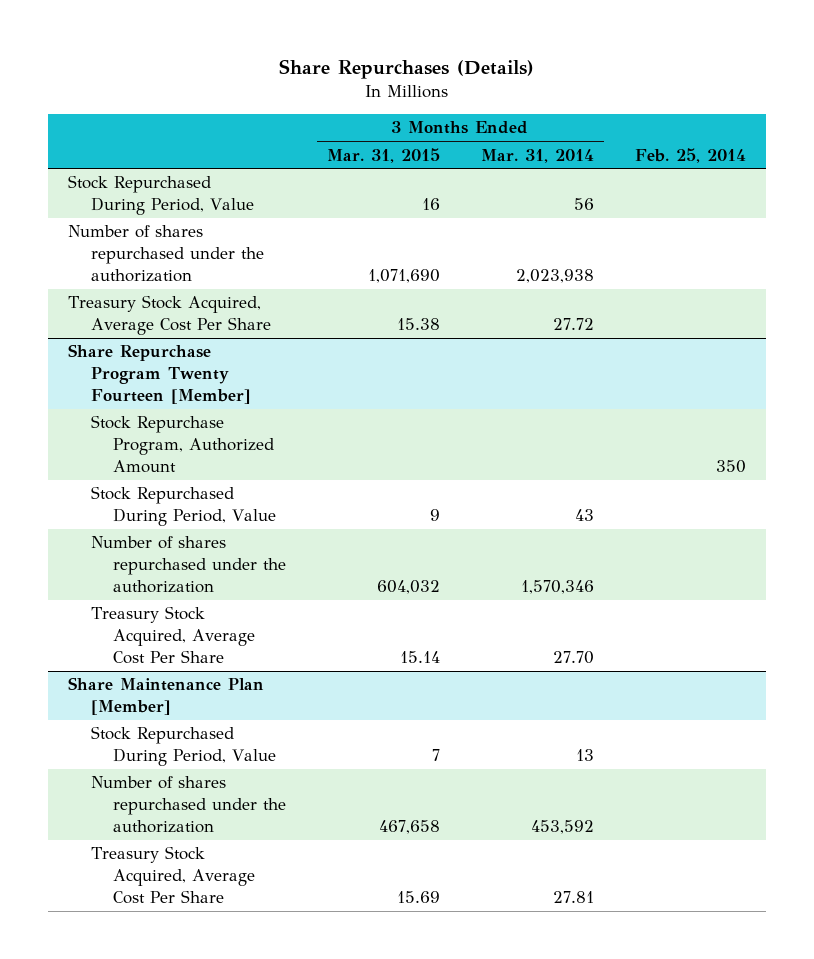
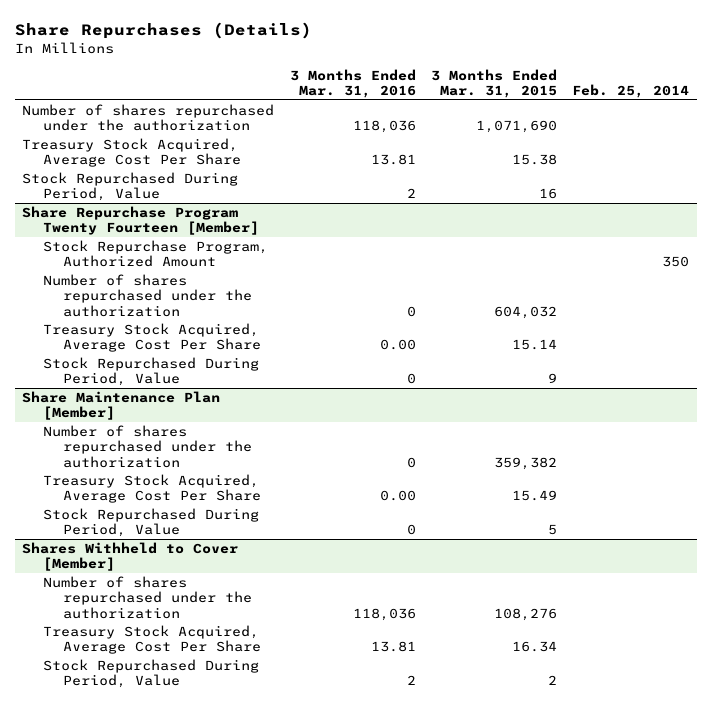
- | 3 Months Ended Mar. 31, 2015 | 3 Months Ended Mar. 31, 2014 | Feb. 25, 2014
+ | 3 Months Ended Mar. 31, 2016 | 3 Months Ended Mar. 31, 2015 | Feb. 25, 2014
moved down: Stock Repurchased During Period, Value | 2 | 16 |
@ Share Repurchase Program Twenty Fourteen [Member]
moved down: Stock Repurchased During Period, Value | 0 | 9 |
@ Share Maintenance Plan [Member]
- Stock Repurchased During Period, Value | 7 | 13 |
- Number of shares repurchased under the authorization | 467,658 | 453,592 |
- Treasury Stock Acquired, Average Cost Per Share | 15.69 | 27.81 |
+ Number of shares repurchased under the authorization | 0 | 359,382 |
+ Treasury Stock Acquired, Average Cost Per Share | 0.00 | 15.49 |
+ Stock Repurchased During Period, Value | 0 | 5 |
+ Shares Withheld to Cover [Member]
+ Number of shares repurchased under the authorization | 118,036 | 108,276 |
+ Treasury Stock Acquired, Average Cost Per Share | 13.81 | 16.34 |
+ Stock Repurchased During Period, Value | 2 | 2 |

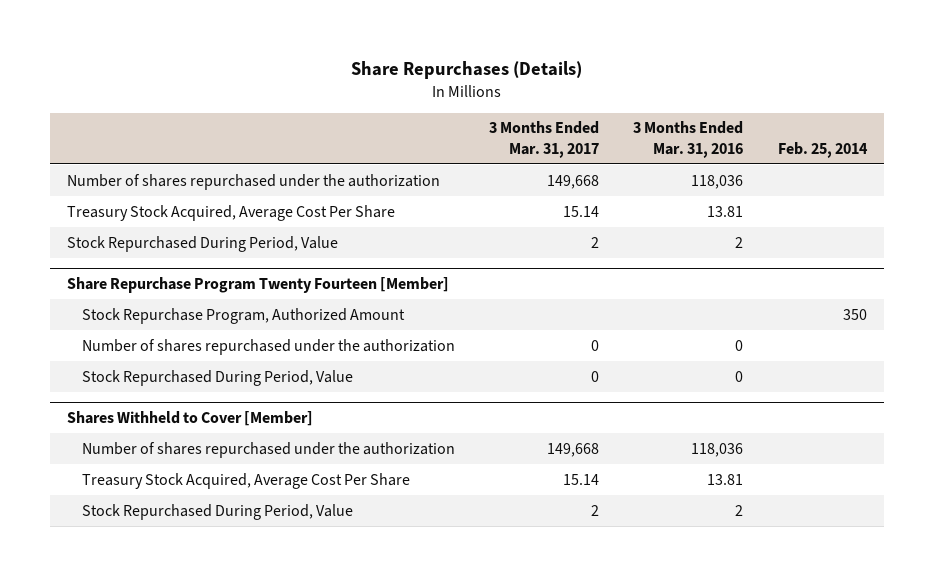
- | 3 Months Ended Mar. 31, 2016 | 3 Months Ended Mar. 31, 2015 | Feb. 25, 2014
+ | 3 Months Ended Mar. 31, 2017 | 3 Months Ended Mar. 31, 2016 | Feb. 25, 2014
@ Share Repurchase Program Twenty Fourteen [Member]
- Treasury Stock Acquired, Average Cost Per Share | 0.00 | 15.14 |
- Share Maintenance Plan [Member]
- Number of shares repurchased under the authorization | 0 | 359,382 |
- Treasury Stock Acquired, Average Cost Per Share | 0.00 | 15.49 |
- Stock Repurchased During Period, Value | 0 | 5 |

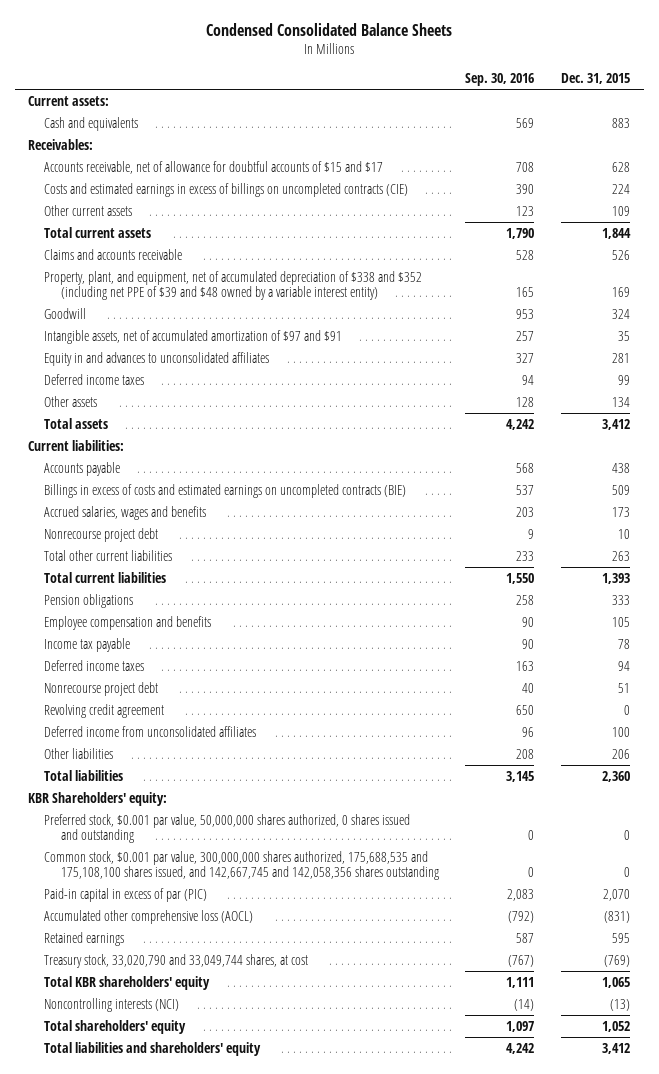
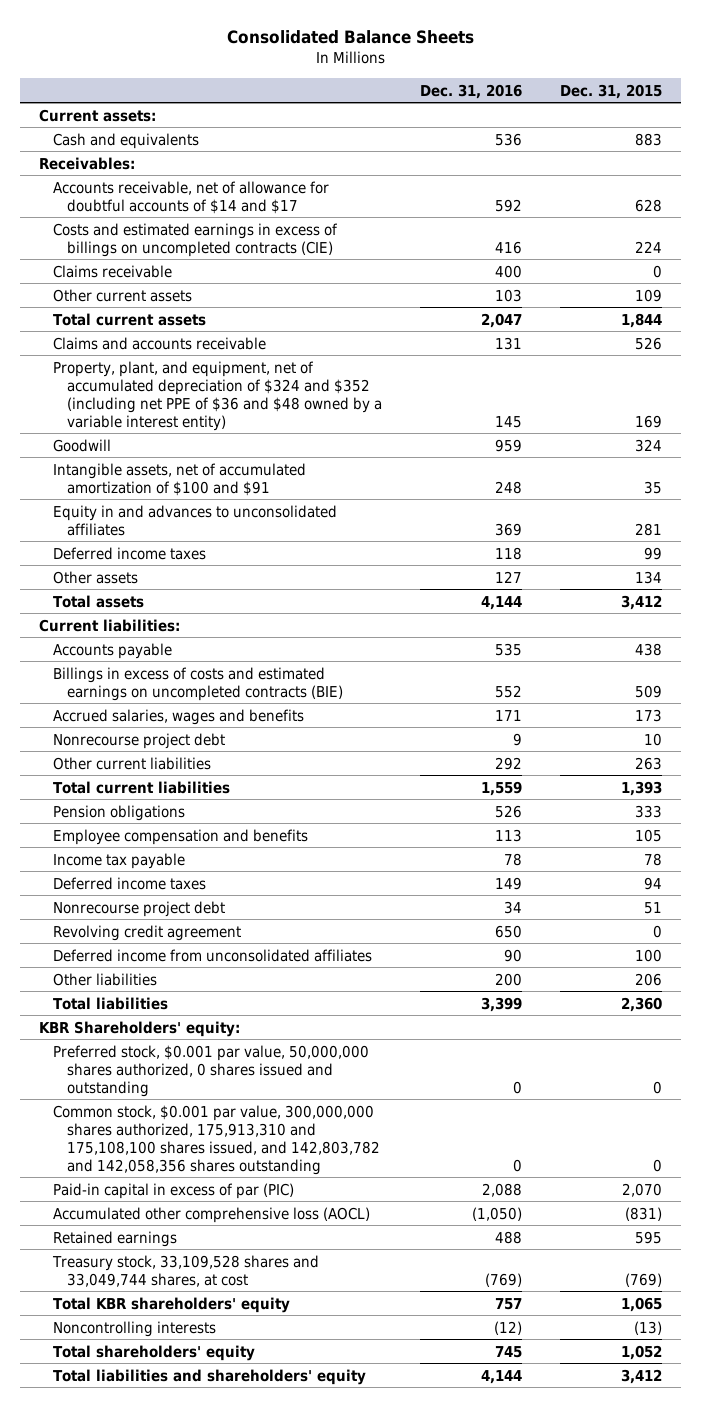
- Condensed Consolidated Balance Sheets
+ Consolidated Balance Sheets
- | Sep. 30, 2016 | Dec. 31, 2015
+ | Dec. 31, 2016 | Dec. 31, 2015
- Accounts receivable, net of allowance for doubtful accounts of $15 and $17 | 708 | 628
+ Accounts receivable, net of allowance for doubtful accounts of $14 and $17 | 592 | 628
+ Claims receivable | 400 | 0
- Property, plant, and equipment, net of accumulated depreciation of $338 and $352 (including net PPE of $39 and $48 owned by a variable interest entity) | 165 | 169
+ Property, plant, and equipment, net of accumulated depreciation of $324 and $352 (including net PPE of $36 and $48 owned by a variable interest entity) | 145 | 169
- Intangible assets, net of accumulated amortization of $97 and $91 | 257 | 35
+ Intangible assets, net of accumulated amortization of $100 and $91 | 248 | 35
- Total other current liabilities | 233 | 263
+ Other current liabilities | 292 | 263
- Common stock, $0.001 par value, 300,000,000 shares authorized, 175,688,535 and 175,108,100 shares issued, and 142,667,745 and 142,058,356 shares outstanding | 0 | 0
+ Common stock, $0.001 par value, 300,000,000 shares authorized, 175,913,310 and 175,108,100 shares issued, and 142,803,782 and 142,058,356 shares outstanding | 0 | 0
- Treasury stock, 33,020,790 and 33,049,744 shares, at cost | (767) | (769)
+ Treasury stock, 33,109,528 shares and 33,049,744 shares, at cost | (769) | (769)
- Noncontrolling interests (NCI) | (14) | (13)
+ Noncontrolling interests | (12) | (13)

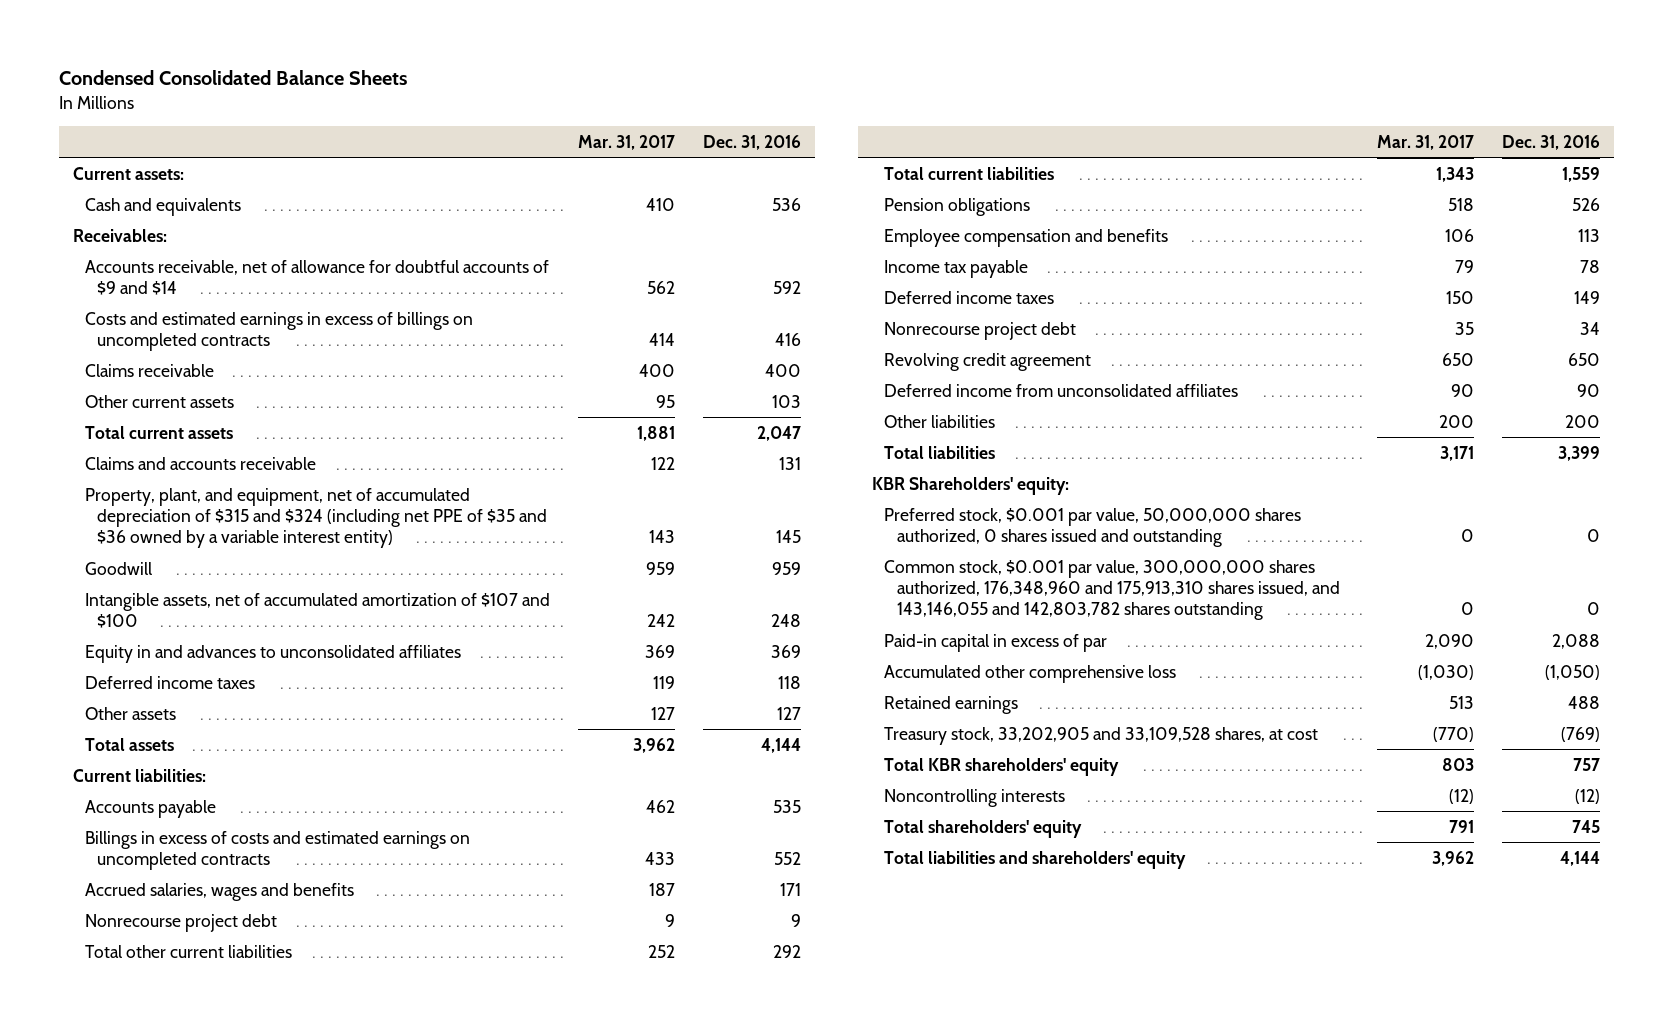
- Consolidated Balance Sheets
+ Condensed Consolidated Balance Sheets
- | Dec. 31, 2016 | Dec. 31, 2015
+ | Mar. 31, 2017 | Dec. 31, 2016
- Accounts receivable, net of allowance for doubtful accounts of $14 and $17 | 592 | 628
- Costs and estimated earnings in excess of billings on uncompleted contracts (CIE) | 416 | 224
+ Accounts receivable, net of allowance for doubtful accounts of $9 and $14 | 562 | 592
+ Costs and estimated earnings in excess of billings on uncompleted contracts | 414 | 416
- Property, plant, and equipment, net of accumulated depreciation of $324 and $352 (including net PPE of $36 and $48 owned by a variable interest entity) | 145 | 169
+ Property, plant, and equipment, net of accumulated depreciation of $315 and $324 (including net PPE of $35 and $36 owned by a variable interest entity) | 143 | 145
- Intangible assets, net of accumulated amortization of $100 and $91 | 248 | 35
+ Intangible assets, net of accumulated amortization of $107 and $100 | 242 | 248
- Billings in excess of costs and estimated earnings on uncompleted contracts (BIE) | 552 | 509
+ Billings in excess of costs and estimated earnings on uncompleted contracts | 433 | 552
- Other current liabilities | 292 | 263
+ Total other current liabilities | 252 | 292
- Common stock, $0.001 par value, 300,000,000 shares authorized, 175,913,310 and 175,108,100 shares issued, and 142,803,782 and 142,058,356 shares outstanding | 0 | 0
- Paid-in capital in excess of par (PIC) | 2,088 | 2,070
- Accumulated other comprehensive loss (AOCL) | (1,050) | (831)
+ Common stock, $0.001 par value, 300,000,000 shares authorized, 176,348,960 and 175,913,310 shares issued, and 143,146,055 and 142,803,782 shares outstanding | 0 | 0
+ Paid-in capital in excess of par | 2,090 | 2,088
+ Accumulated other comprehensive loss | (1,030) | (1,050)
- Treasury stock, 33,109,528 shares and 33,049,744 shares, at cost | (769) | (769)
+ Treasury stock, 33,202,905 and 33,109,528 shares, at cost | (770) | (769)

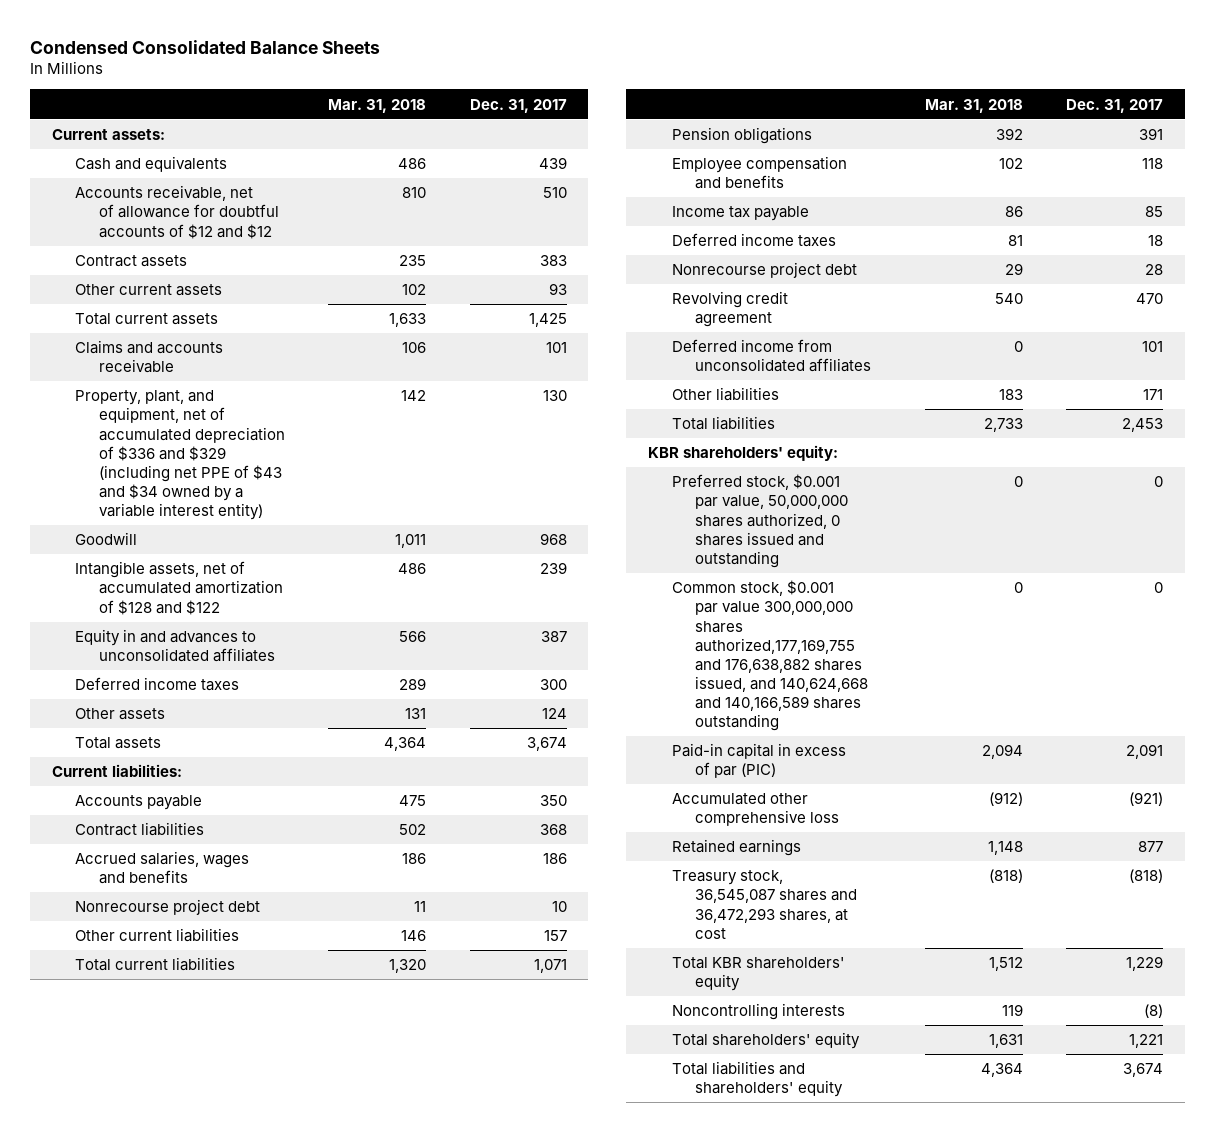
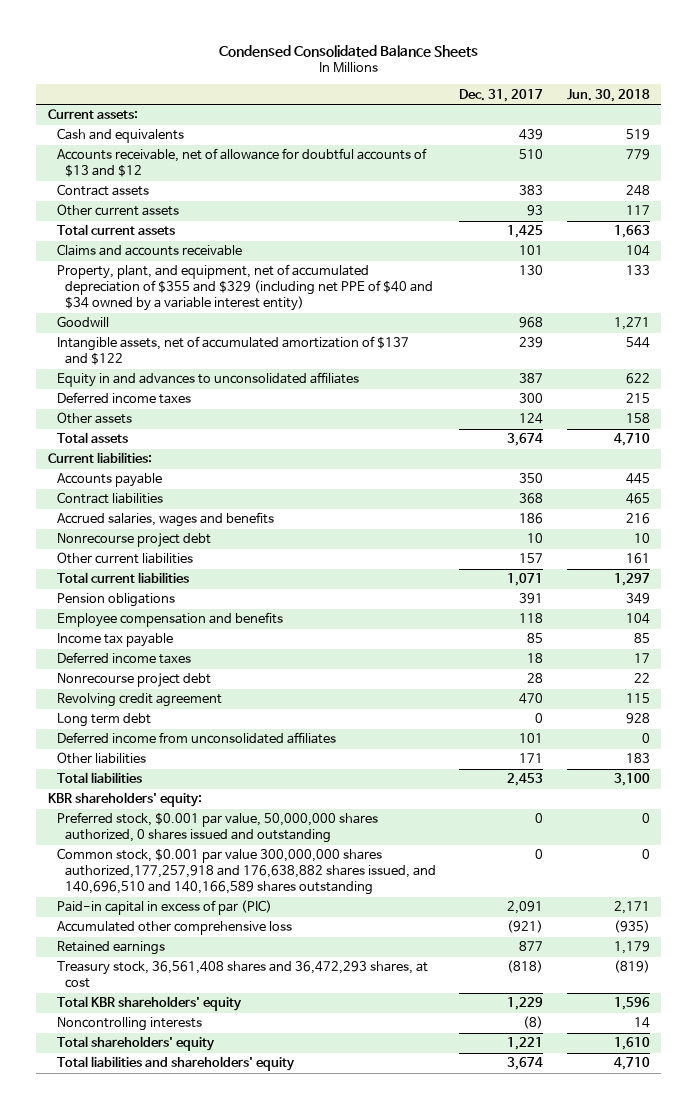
- | Mar. 31, 2018 | Dec. 31, 2017
+ | Dec. 31, 2017 | Jun. 30, 2018
- Accounts receivable, net of allowance for doubtful accounts of $12 and $12 | 810 | 510
+ Accounts receivable, net of allowance for doubtful accounts of $13 and $12 | 510 | 779
- Property, plant, and equipment, net of accumulated depreciation of $336 and $329 (including net PPE of $43 and $34 owned by a variable interest entity) | 142 | 130
+ Property, plant, and equipment, net of accumulated depreciation of $355 and $329 (including net PPE of $40 and $34 owned by a variable interest entity) | 130 | 133
- Intangible assets, net of accumulated amortization of $128 and $122 | 486 | 239
+ Intangible assets, net of accumulated amortization of $137 and $122 | 239 | 544
+ Long term debt | 0 | 928
- Common stock, $0.001 par value 300,000,000 shares authorized,177,169,755 and 176,638,882 shares issued, and 140,624,668 and 140,166,589 shares outstanding | 0 | 0
+ Common stock, $0.001 par value 300,000,000 shares authorized,177,257,918 and 176,638,882 shares issued, and 140,696,510 and 140,166,589 shares outstanding | 0 | 0
- Treasury stock, 36,545,087 shares and 36,472,293 shares, at cost | (818) | (818)
+ Treasury stock, 36,561,408 shares and 36,472,293 shares, at cost | (818) | (819)

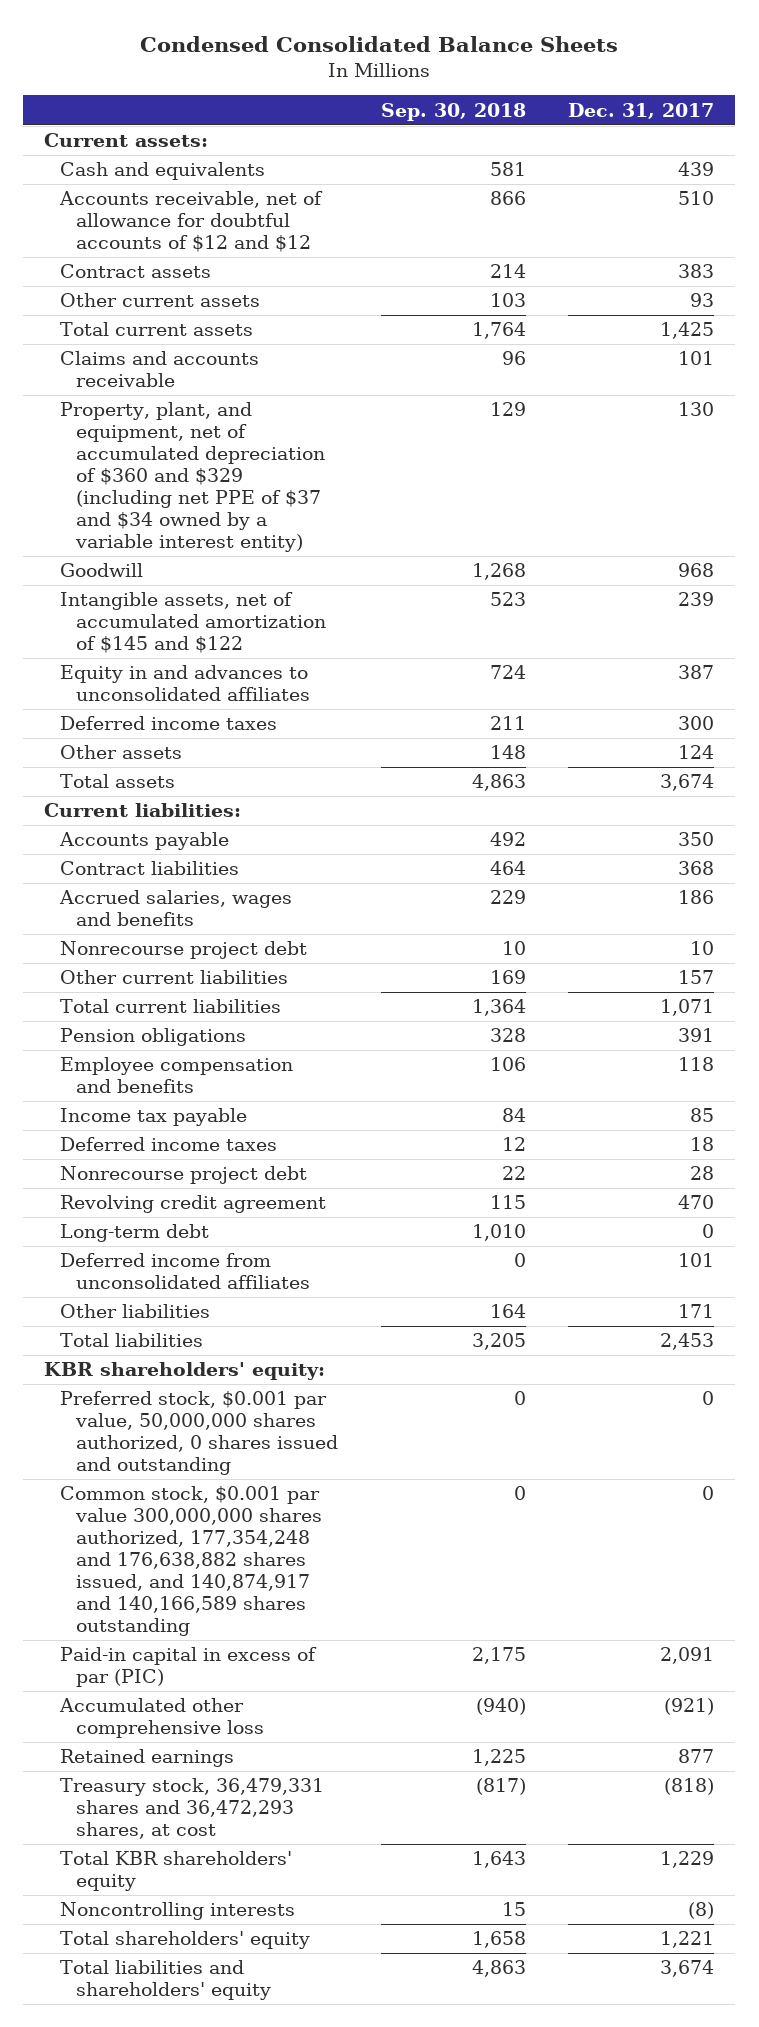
- | Dec. 31, 2017 | Jun. 30, 2018
+ | Sep. 30, 2018 | Dec. 31, 2017
- Accounts receivable, net of allowance for doubtful accounts of $13 and $12 | 510 | 779
+ Accounts receivable, net of allowance for doubtful accounts of $12 and $12 | 866 | 510
- Property, plant, and equipment, net of accumulated depreciation of $355 and $329 (including net PPE of $40 and $34 owned by a variable interest entity) | 130 | 133
+ Property, plant, and equipment, net of accumulated depreciation of $360 and $329 (including net PPE of $37 and $34 owned by a variable interest entity) | 129 | 130
- Intangible assets, net of accumulated amortization of $137 and $122 | 239 | 544
+ Intangible assets, net of accumulated amortization of $145 and $122 | 523 | 239
- Long term debt | 0 | 928
+ Long-term debt | 1,010 | 0
- Common stock, $0.001 par value 300,000,000 shares authorized,177,257,918 and 176,638,882 shares issued, and 140,696,510 and 140,166,589 shares outstanding | 0 | 0
+ Common stock, $0.001 par value 300,000,000 shares authorized, 177,354,248 and 176,638,882 shares issued, and 140,874,917 and 140,166,589 shares outstanding | 0 | 0
- Treasury stock, 36,561,408 shares and 36,472,293 shares, at cost | (818) | (819)
+ Treasury stock, 36,479,331 shares and 36,472,293 shares, at cost | (817) | (818)

